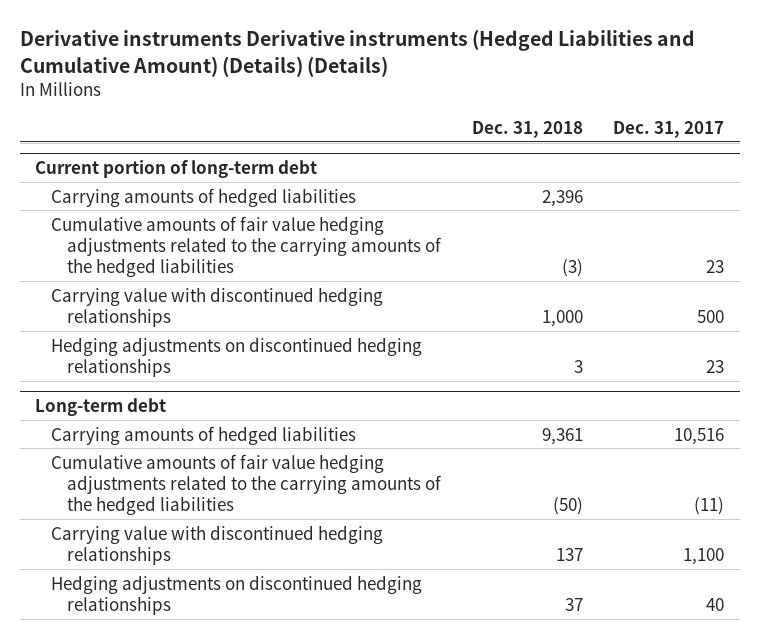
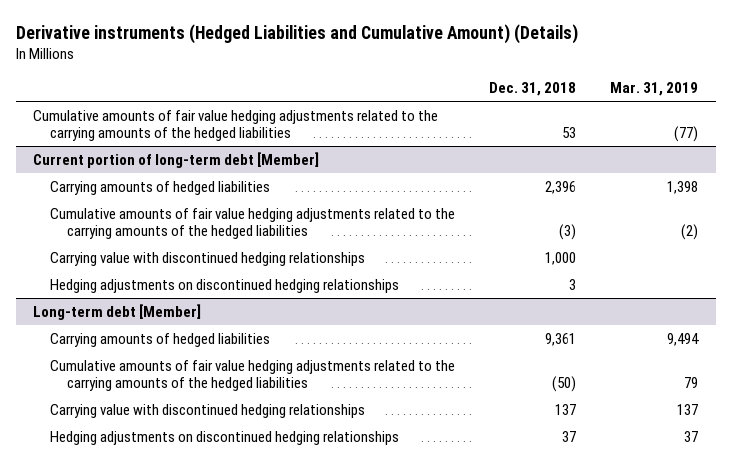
- Derivative instruments Derivative instruments (Hedged Liabilities and Cumulative Amount) (Details) (Details)
+ Derivative instruments (Hedged Liabilities and Cumulative Amount) (Details)
- | Dec. 31, 2018 | Dec. 31, 2017
+ | Dec. 31, 2018 | Mar. 31, 2019
- Current portion of long-term debt
+ Cumulative amounts of fair value hedging adjustments related to the carrying amounts of the hedged liabilities | 53 | (77)
+ Current portion of long-term debt [Member]
- Long-term debt
+ Long-term debt [Member]

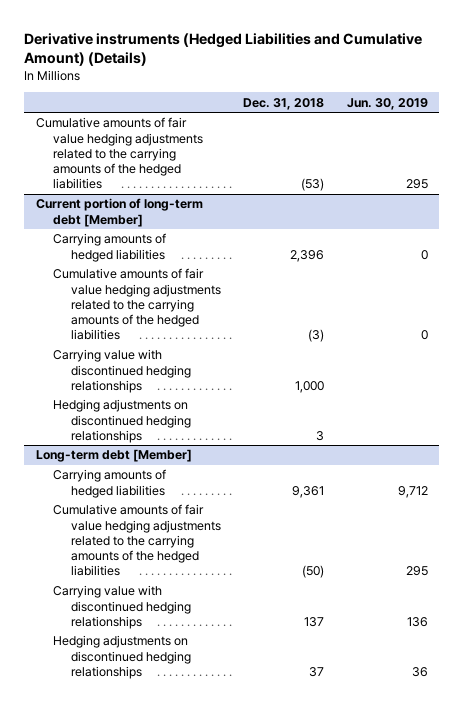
- | Dec. 31, 2018 | Mar. 31, 2019
+ | Dec. 31, 2018 | Jun. 30, 2019
- Cumulative amounts of fair value hedging adjustments related to the carrying amounts of the hedged liabilities | 53 | (77)
+ Cumulative amounts of fair value hedging adjustments related to the carrying amounts of the hedged liabilities | (53) | 295

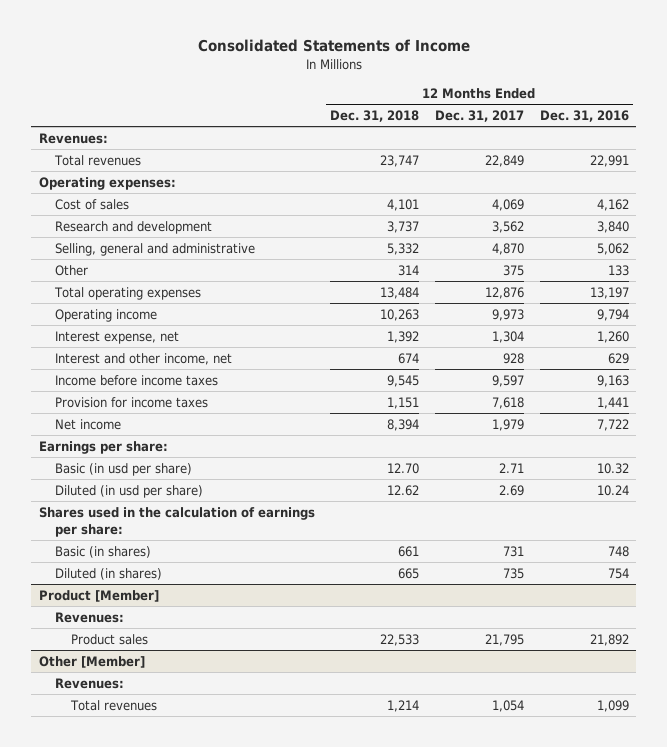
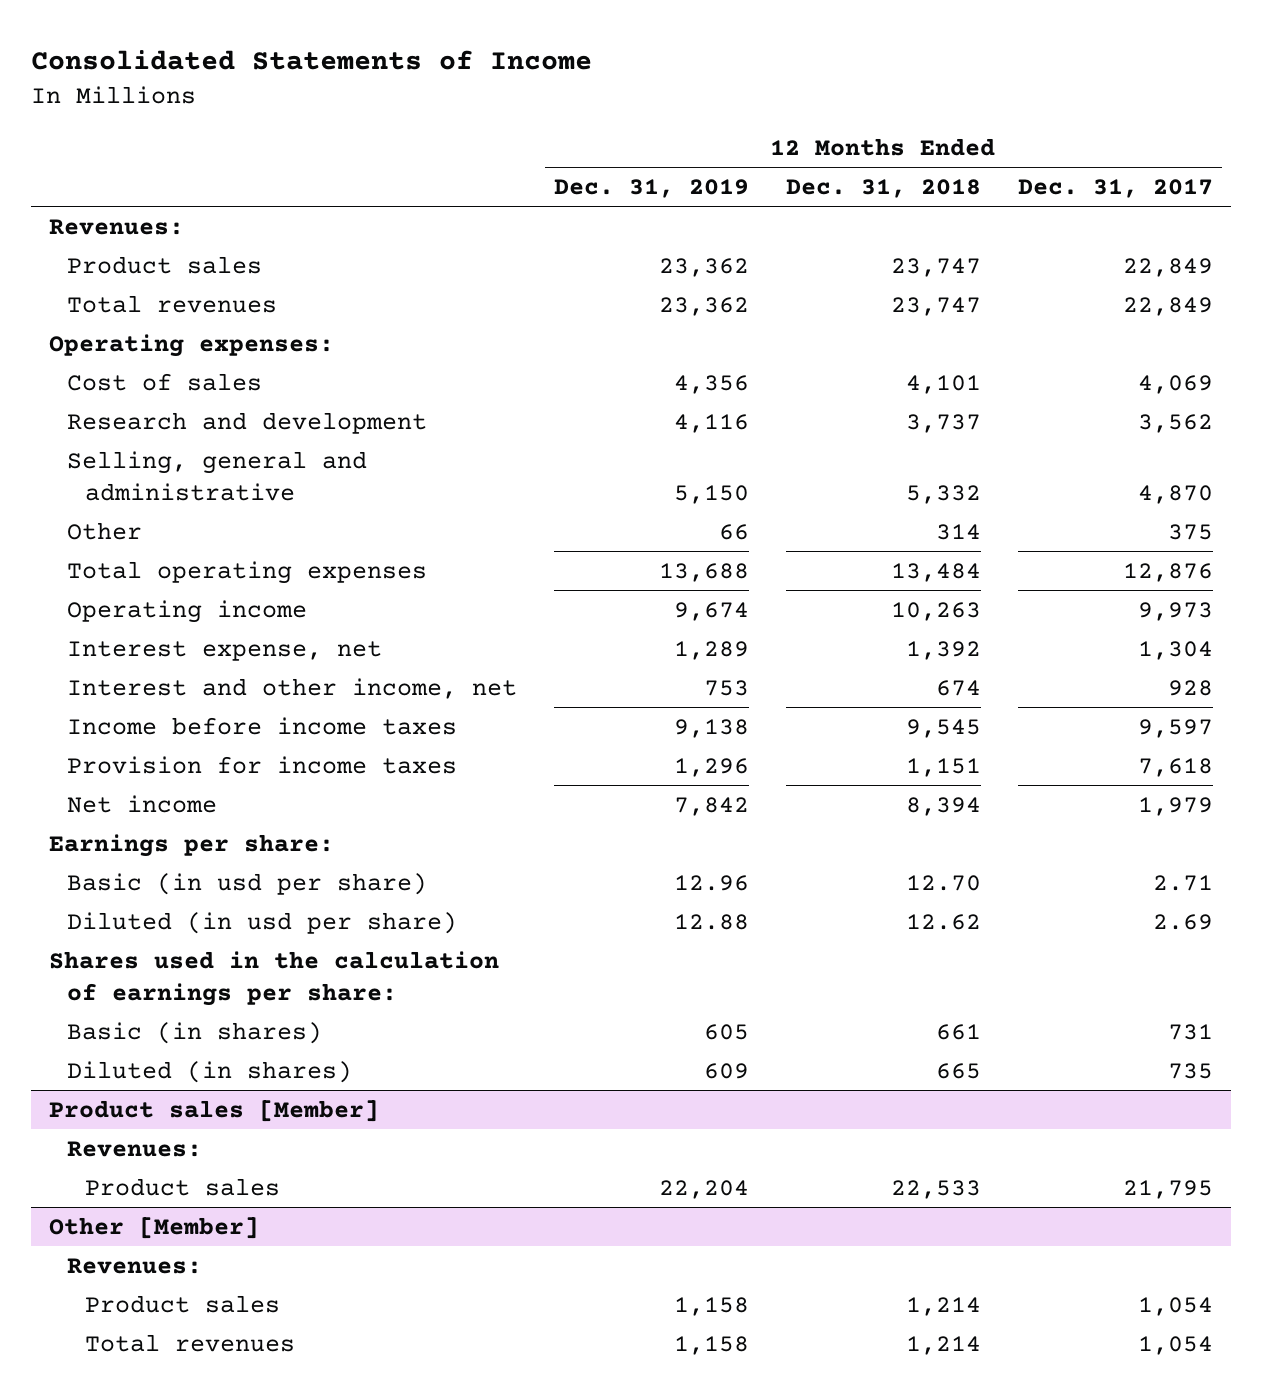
- | 12 Months Ended Dec. 31, 2018 | 12 Months Ended Dec. 31, 2017 | 12 Months Ended Dec. 31, 2016
+ | 12 Months Ended Dec. 31, 2019 | 12 Months Ended Dec. 31, 2018 | 12 Months Ended Dec. 31, 2017
+ Product sales | 23,362 | 23,747 | 22,849
- Product [Member]
+ Product sales [Member]
@ Other [Member]
+ Product sales | 1,158 | 1,214 | 1,054

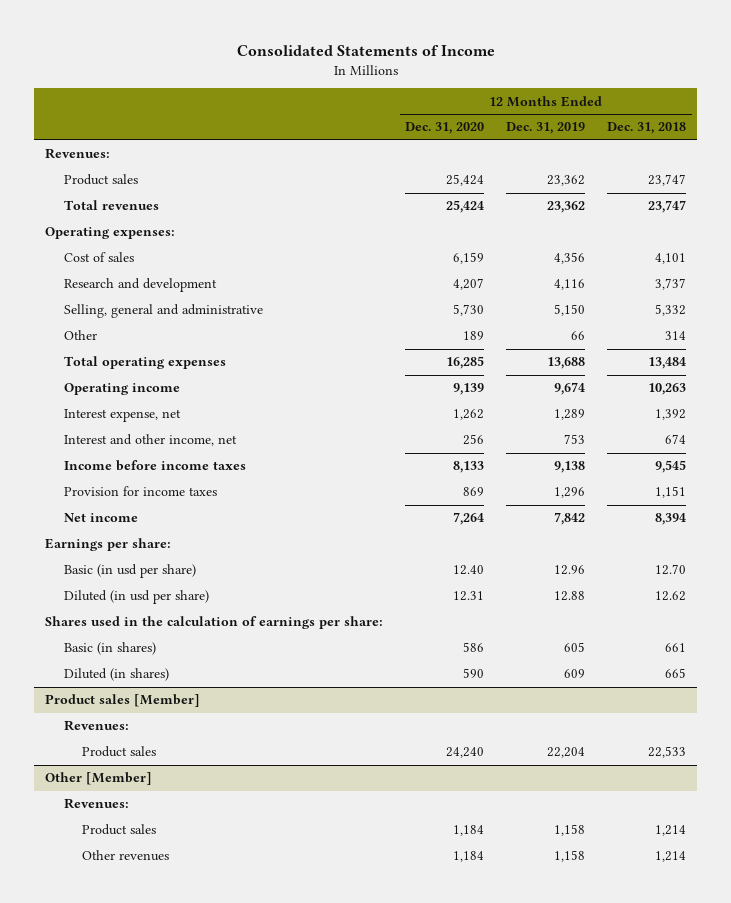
- | 12 Months Ended Dec. 31, 2019 | 12 Months Ended Dec. 31, 2018 | 12 Months Ended Dec. 31, 2017
+ | 12 Months Ended Dec. 31, 2020 | 12 Months Ended Dec. 31, 2019 | 12 Months Ended Dec. 31, 2018
@ Other [Member]
- Total revenues | 1,158 | 1,214 | 1,054
+ Other revenues | 1,184 | 1,158 | 1,214

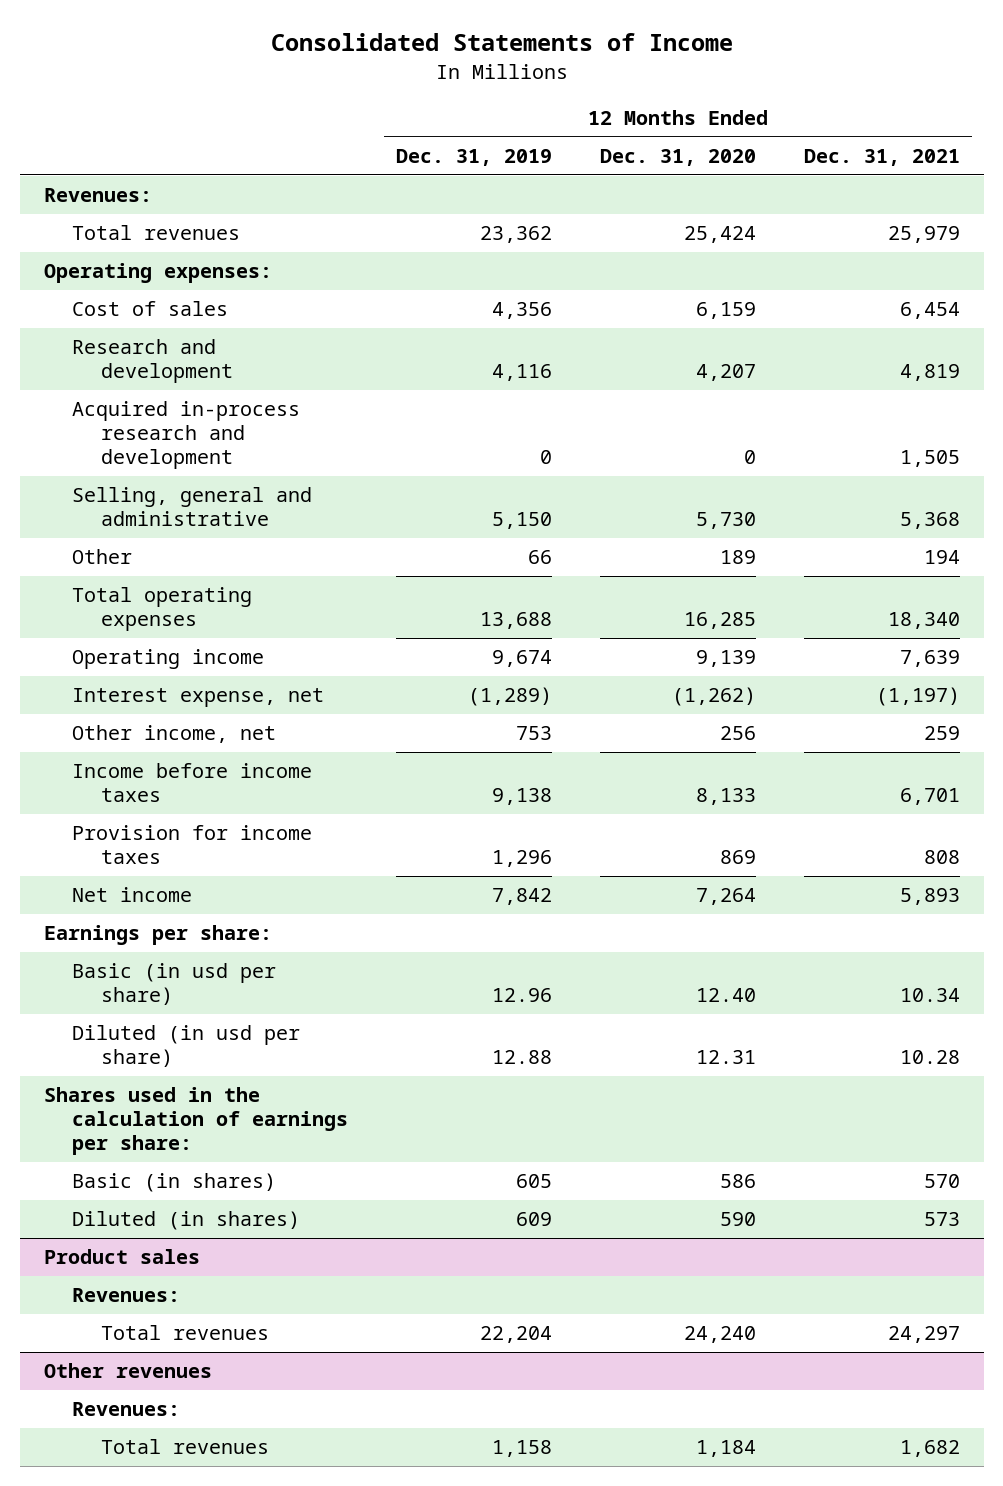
- | 12 Months Ended Dec. 31, 2020 | 12 Months Ended Dec. 31, 2019 | 12 Months Ended Dec. 31, 2018
+ | 12 Months Ended Dec. 31, 2019 | 12 Months Ended Dec. 31, 2020 | 12 Months Ended Dec. 31, 2021
- Product sales | 25,424 | 23,362 | 23,747
+ Acquired in-process research and development | 0 | 0 | 1,505
- Interest expense, net | 1,262 | 1,289 | 1,392
- Interest and other income, net | 256 | 753 | 674
+ Interest expense, net | (1,289) | (1,262) | (1,197)
+ Other income, net | 753 | 256 | 259
- Product sales [Member]
+ Product sales
- Product sales | 24,240 | 22,204 | 22,533
- Other [Member]
+ Total revenues | 22,204 | 24,240 | 24,297
+ Other revenues
- Product sales | 1,184 | 1,158 | 1,214
- Other revenues | 1,184 | 1,158 | 1,214
+ Total revenues | 1,158 | 1,184 | 1,682

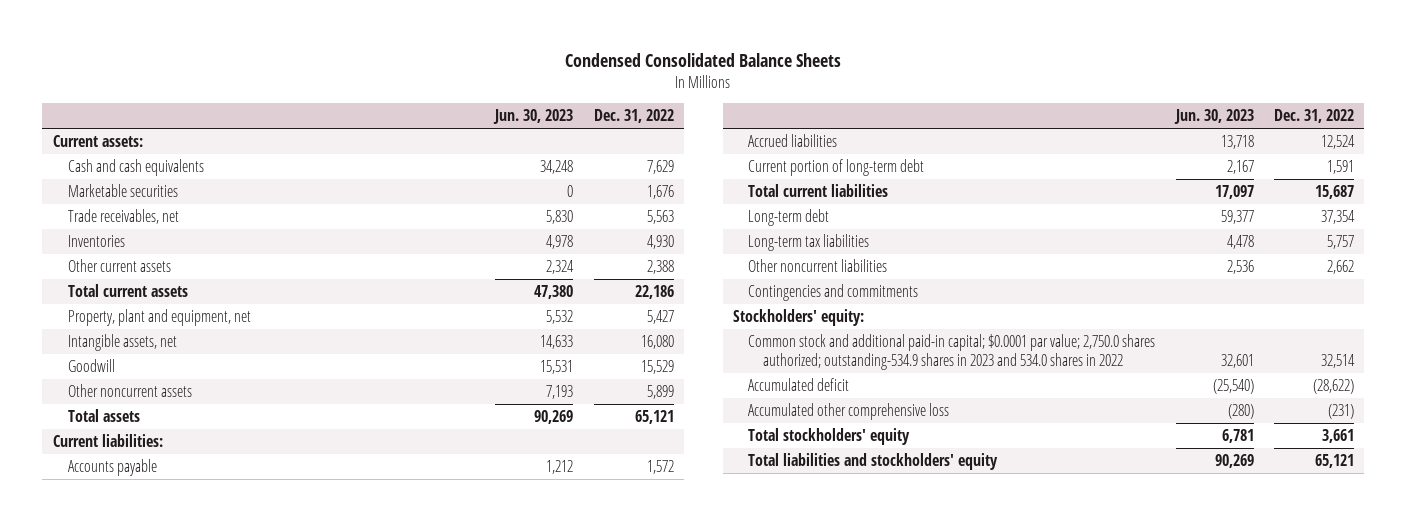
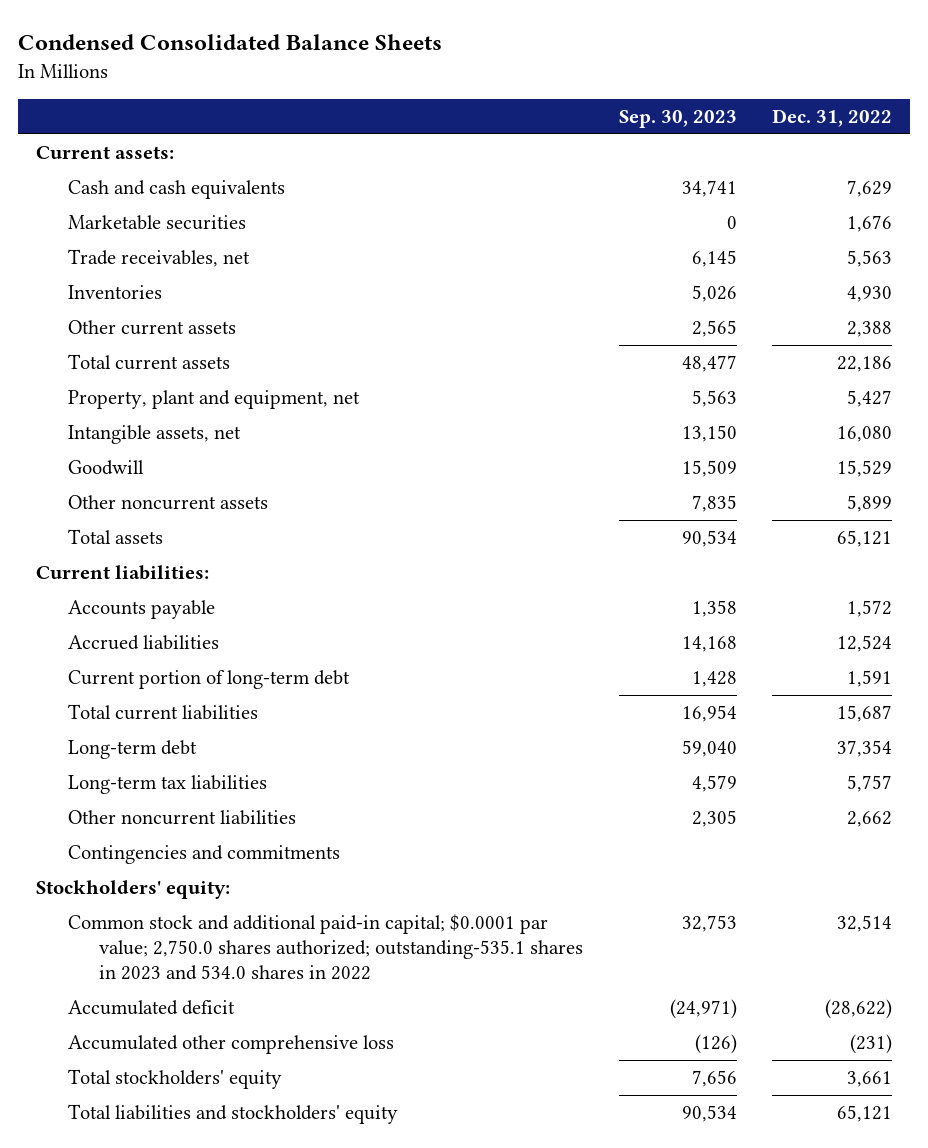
- | Jun. 30, 2023 | Dec. 31, 2022
+ | Sep. 30, 2023 | Dec. 31, 2022
- Common stock and additional paid-in capital; $0.0001 par value; 2,750.0 shares authorized; outstanding-534.9 shares in 2023 and 534.0 shares in 2022 | 32,601 | 32,514
+ Common stock and additional paid-in capital; $0.0001 par value; 2,750.0 shares authorized; outstanding-535.1 shares in 2023 and 534.0 shares in 2022 | 32,753 | 32,514

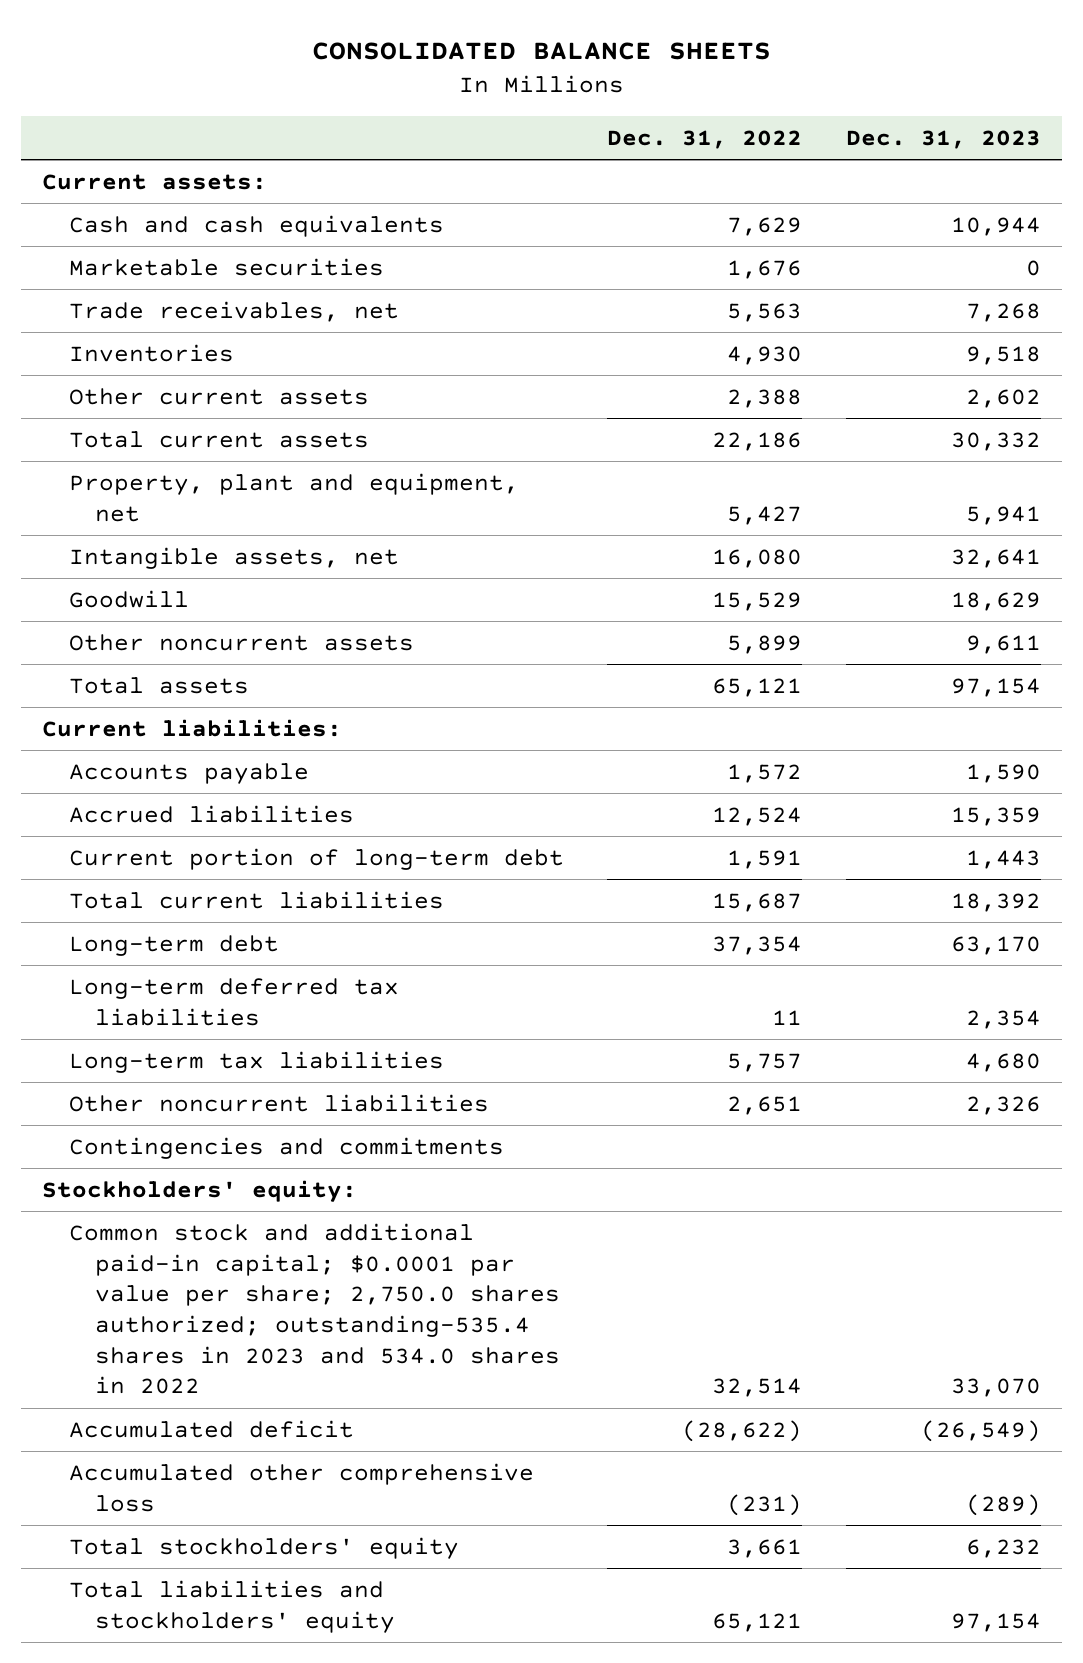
- Condensed Consolidated Balance Sheets
+ CONSOLIDATED BALANCE SHEETS
- | Sep. 30, 2023 | Dec. 31, 2022
+ | Dec. 31, 2022 | Dec. 31, 2023
+ Long-term deferred tax liabilities | 11 | 2,354
- Other noncurrent liabilities | 2,305 | 2,662
+ Other noncurrent liabilities | 2,651 | 2,326
- Common stock and additional paid-in capital; $0.0001 par value; 2,750.0 shares authorized; outstanding-535.1 shares in 2023 and 534.0 shares in 2022 | 32,753 | 32,514
+ Common stock and additional paid-in capital; $0.0001 par value per share; 2,750.0 shares authorized; outstanding-535.4 shares in 2023 and 534.0 shares in 2022 | 32,514 | 33,070

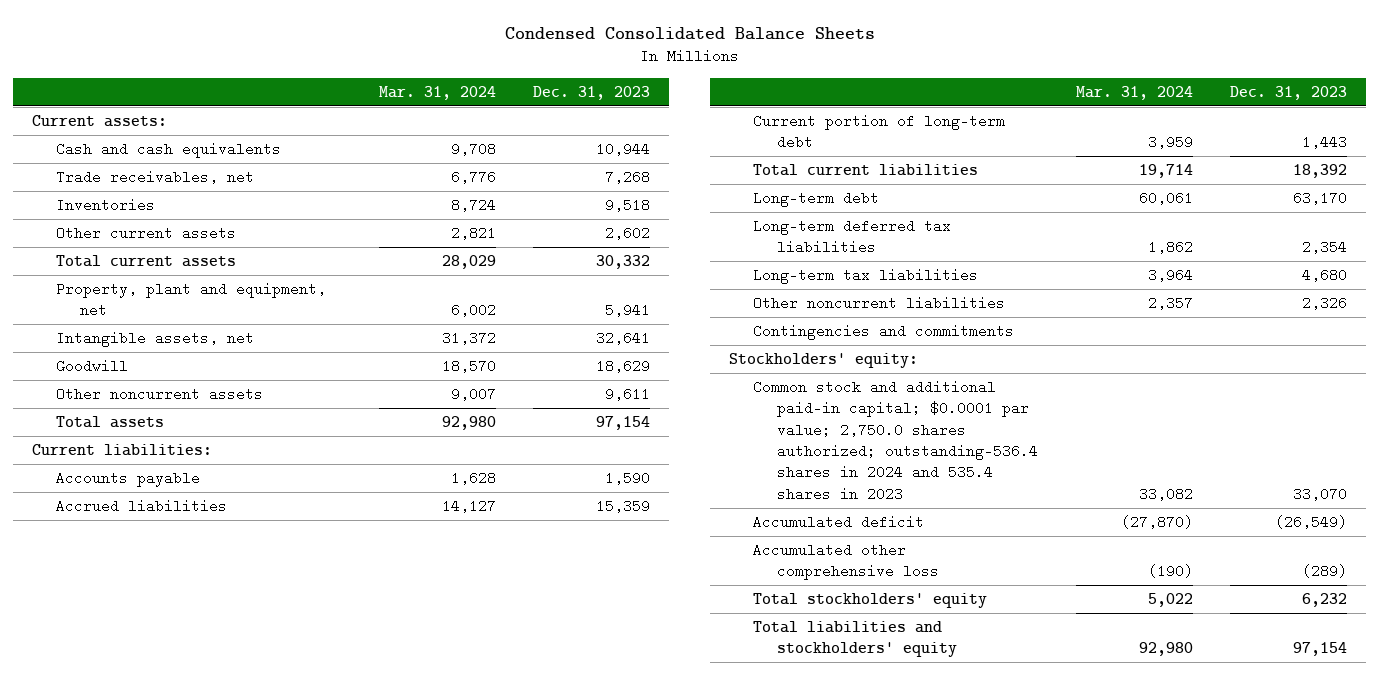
- CONSOLIDATED BALANCE SHEETS
+ Condensed Consolidated Balance Sheets
- | Dec. 31, 2022 | Dec. 31, 2023
+ | Mar. 31, 2024 | Dec. 31, 2023
- Marketable securities | 1,676 | 0
- Common stock and additional paid-in capital; $0.0001 par value per share; 2,750.0 shares authorized; outstanding-535.4 shares in 2023 and 534.0 shares in 2022 | 32,514 | 33,070
+ Common stock and additional paid-in capital; $0.0001 par value; 2,750.0 shares authorized; outstanding-536.4 shares in 2024 and 535.4 shares in 2023 | 33,082 | 33,070

